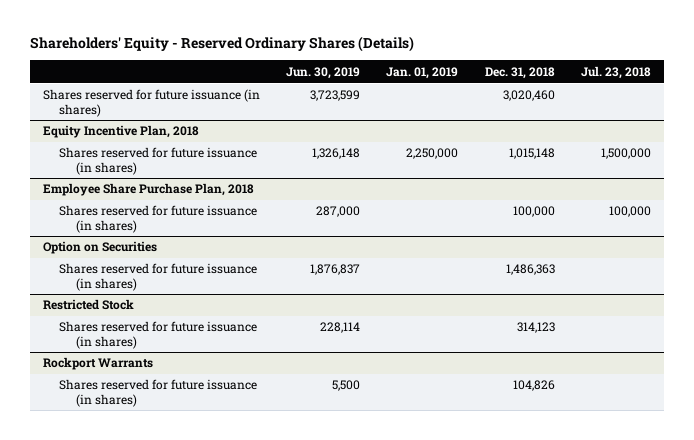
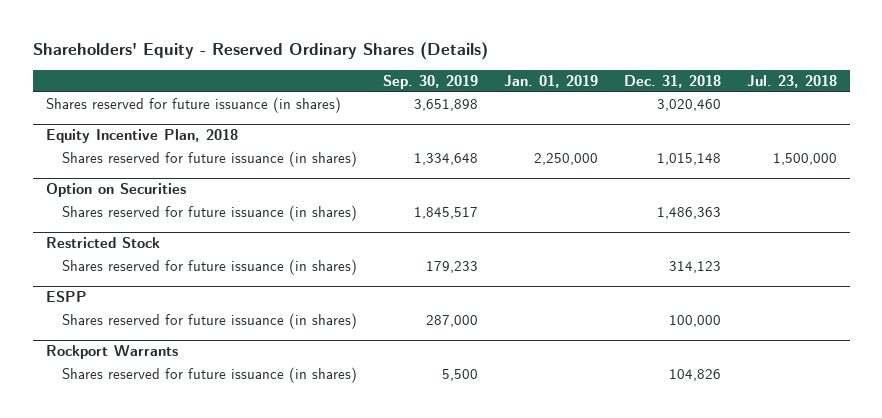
- | Jun. 30, 2019 | Jan. 01, 2019 | Dec. 31, 2018 | Jul. 23, 2018
+ | Sep. 30, 2019 | Jan. 01, 2019 | Dec. 31, 2018 | Jul. 23, 2018
- Employee Share Purchase Plan, 2018
- Shares reserved for future issuance (in shares) | 287,000 | | 100,000 | 100,000
+ ESPP
+ Shares reserved for future issuance (in shares) | 287,000 | | 100,000 |

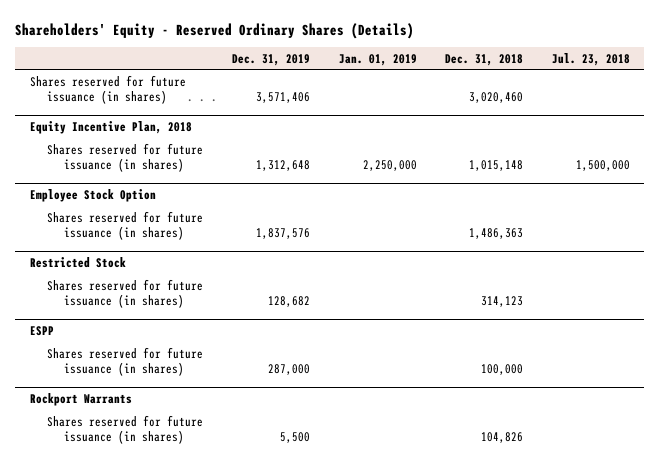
- | Sep. 30, 2019 | Jan. 01, 2019 | Dec. 31, 2018 | Jul. 23, 2018
+ | Dec. 31, 2019 | Jan. 01, 2019 | Dec. 31, 2018 | Jul. 23, 2018
- Option on Securities
+ Employee Stock Option

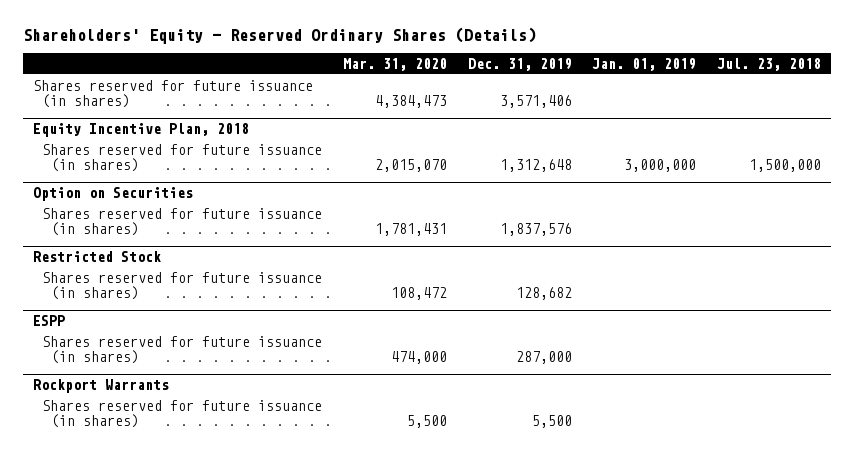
- | Dec. 31, 2019 | Jan. 01, 2019 | Dec. 31, 2018 | Jul. 23, 2018
+ | Mar. 31, 2020 | Dec. 31, 2019 | Jan. 01, 2019 | Jul. 23, 2018
@ Equity Incentive Plan, 2018
- Shares reserved for future issuance (in shares) | 1,312,648 | 2,250,000 | 1,015,148 | 1,500,000
- Employee Stock Option
@ Equity Incentive Plan, 2018
+ Shares reserved for future issuance (in shares) | 2,015,070 | 1,312,648 | 3,000,000 | 1,500,000
+ Option on Securities

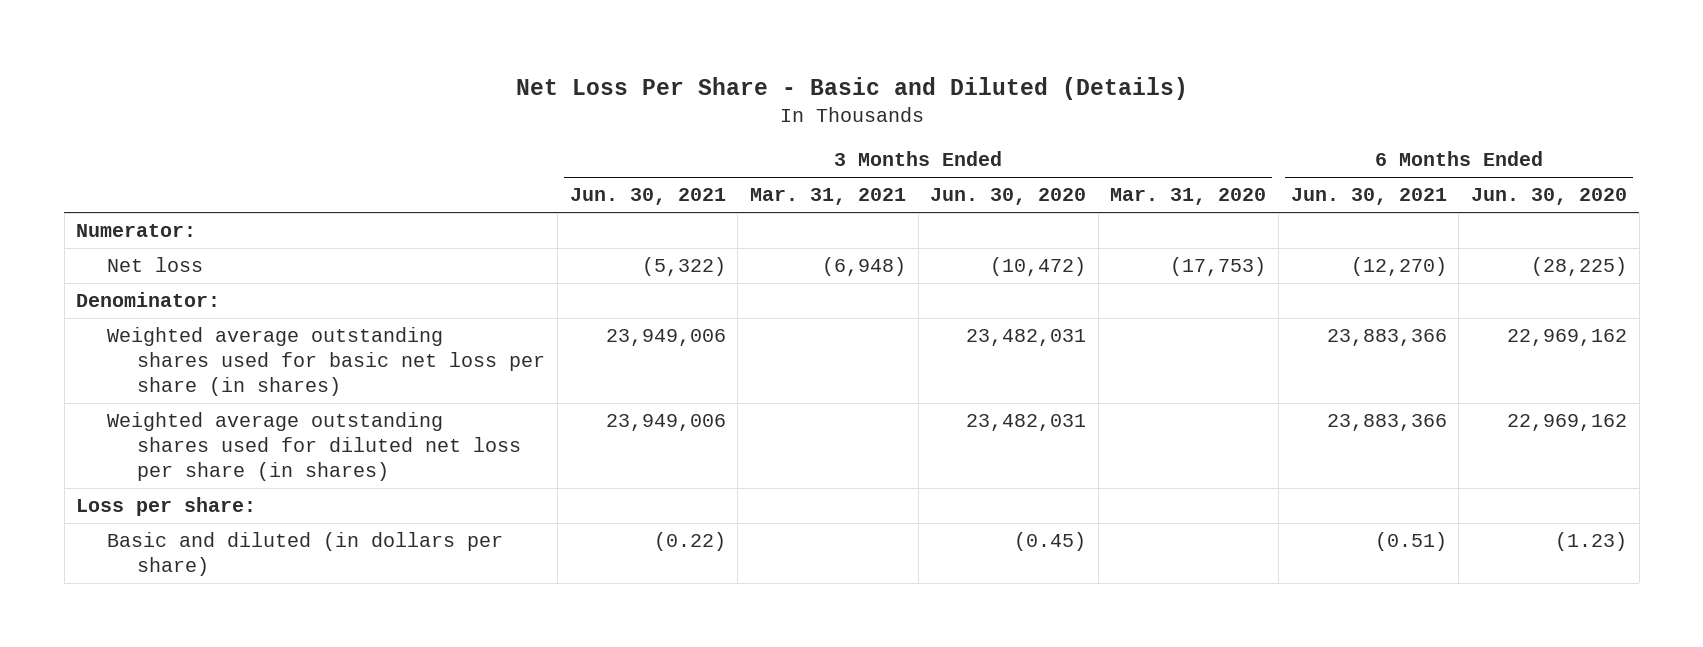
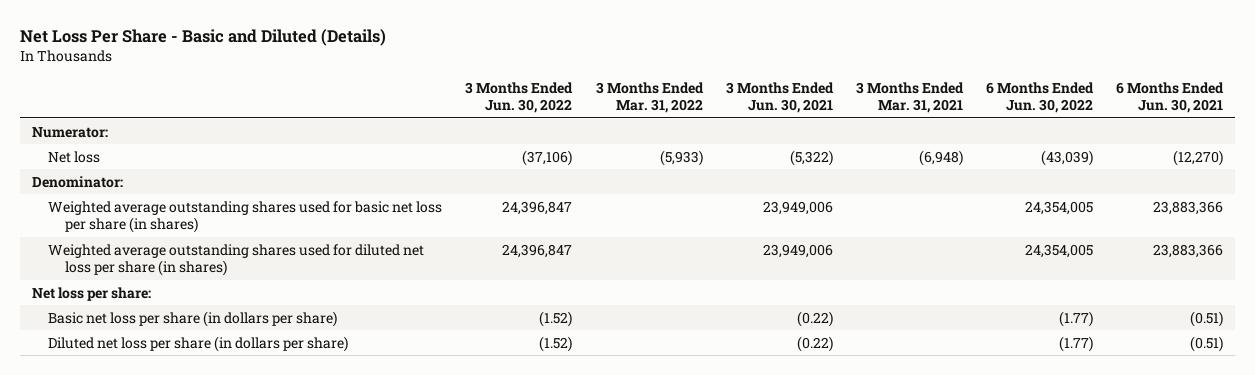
- | 3 Months Ended Jun. 30, 2021 | 3 Months Ended Mar. 31, 2021 | 3 Months Ended Jun. 30, 2020 | 3 Months Ended Mar. 31, 2020 | 6 Months Ended Jun. 30, 2021 | 6 Months Ended Jun. 30, 2020
+ | 3 Months Ended Jun. 30, 2022 | 3 Months Ended Mar. 31, 2022 | 3 Months Ended Jun. 30, 2021 | 3 Months Ended Mar. 31, 2021 | 6 Months Ended Jun. 30, 2022 | 6 Months Ended Jun. 30, 2021
- Loss per share:
- Basic and diluted (in dollars per share) | (0.22) | | (0.45) | | (0.51) | (1.23)
+ Net loss per share:
+ Basic net loss per share (in dollars per share) | (1.52) | | (0.22) | | (1.77) | (0.51)
+ Diluted net loss per share (in dollars per share) | (1.52) | | (0.22) | | (1.77) | (0.51)

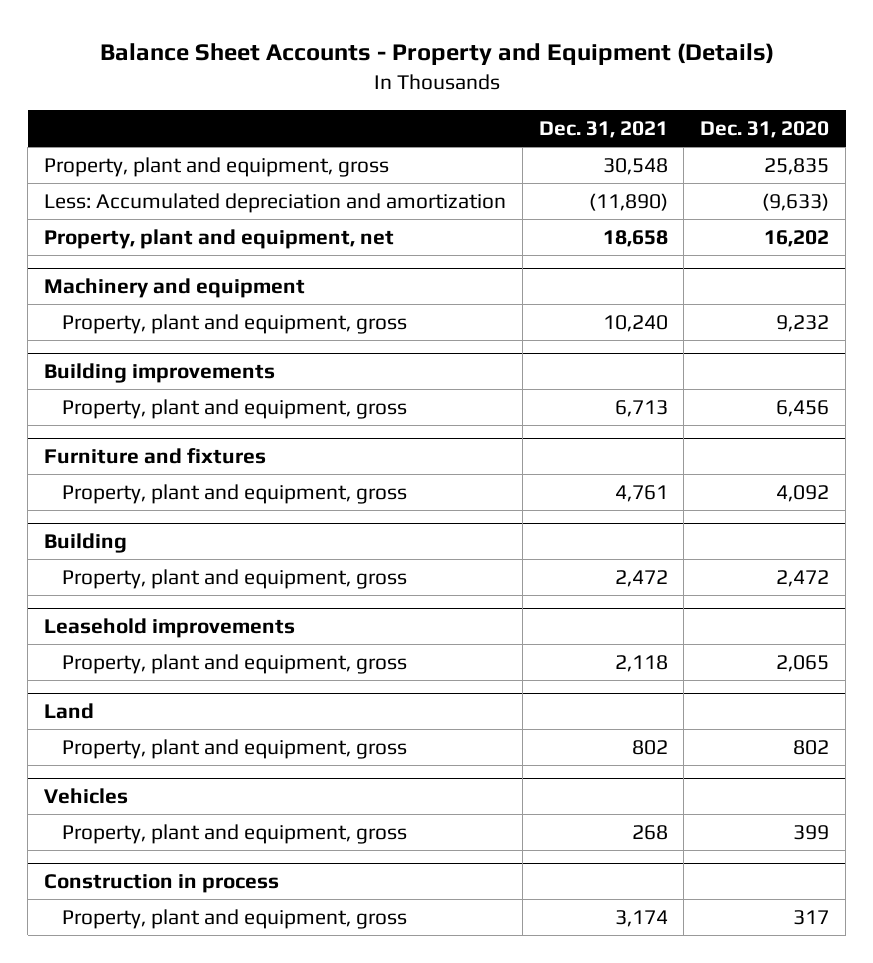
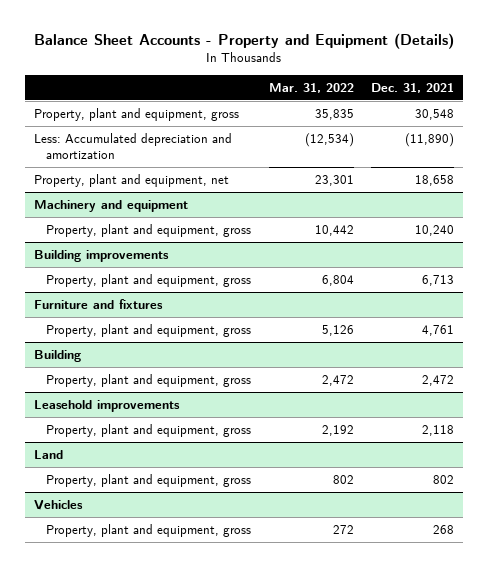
- | Dec. 31, 2021 | Dec. 31, 2020
+ | Mar. 31, 2022 | Dec. 31, 2021
- Construction in process
- Property, plant and equipment, gross | 3,174 | 317

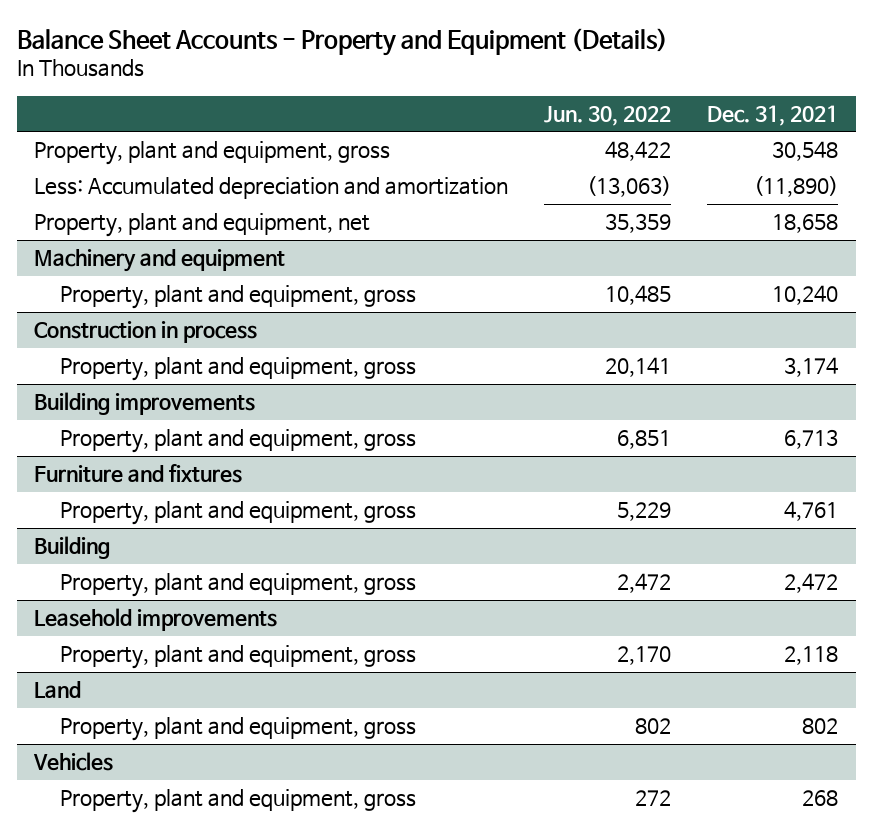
- | Mar. 31, 2022 | Dec. 31, 2021
+ | Jun. 30, 2022 | Dec. 31, 2021
+ Construction in process
+ Property, plant and equipment, gross | 20,141 | 3,174

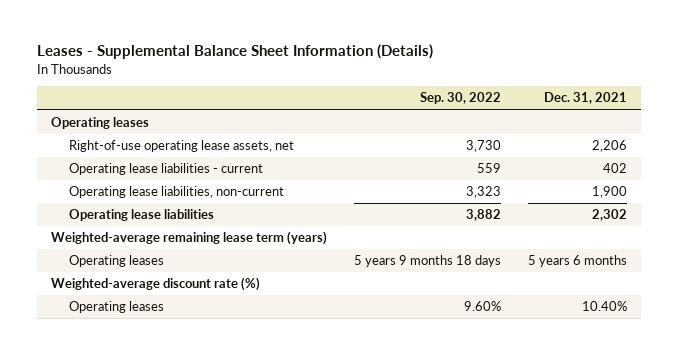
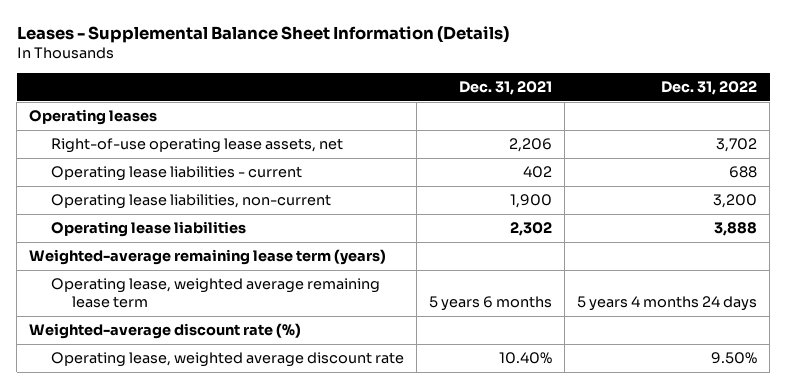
- | Sep. 30, 2022 | Dec. 31, 2021
+ | Dec. 31, 2021 | Dec. 31, 2022
- Operating leases | 5 years 9 months 18 days | 5 years 6 months
+ Operating lease, weighted average remaining lease term | 5 years 6 months | 5 years 4 months 24 days
- Operating leases | 9.60% | 10.40%
+ Operating lease, weighted average discount rate | 10.40% | 9.50%

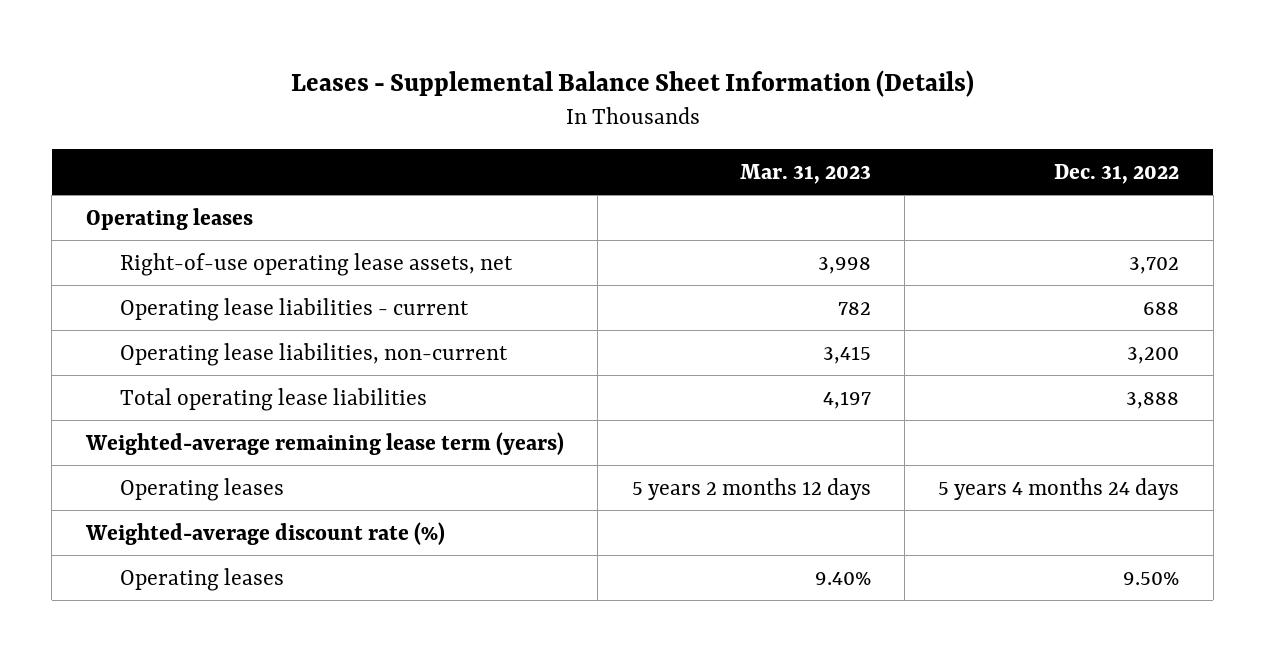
- | Dec. 31, 2021 | Dec. 31, 2022
+ | Mar. 31, 2023 | Dec. 31, 2022
- Operating lease liabilities | 2,302 | 3,888
+ Total operating lease liabilities | 4,197 | 3,888
- Operating lease, weighted average remaining lease term | 5 years 6 months | 5 years 4 months 24 days
+ Operating leases | 5 years 2 months 12 days | 5 years 4 months 24 days
- Operating lease, weighted average discount rate | 10.40% | 9.50%
+ Operating leases | 9.40% | 9.50%

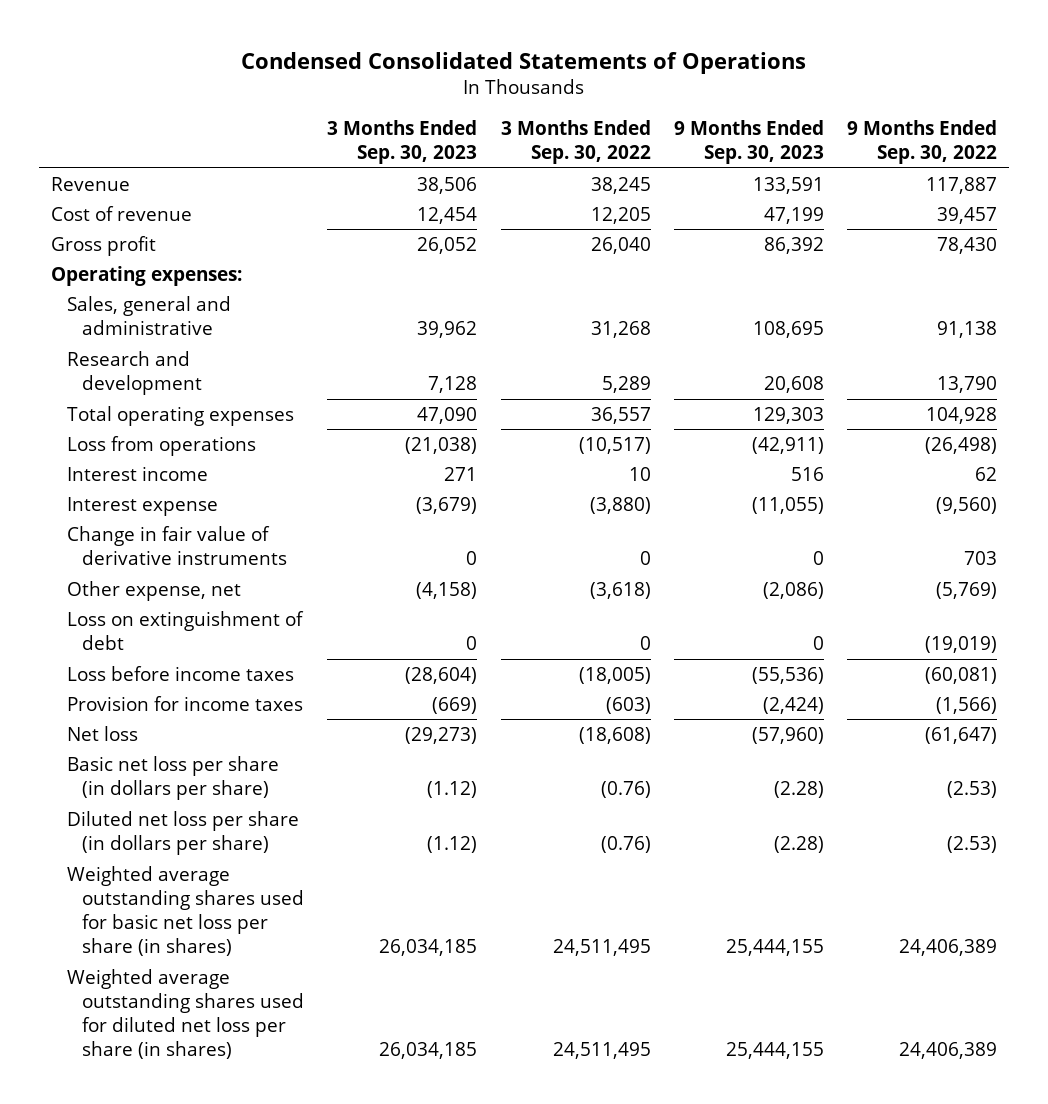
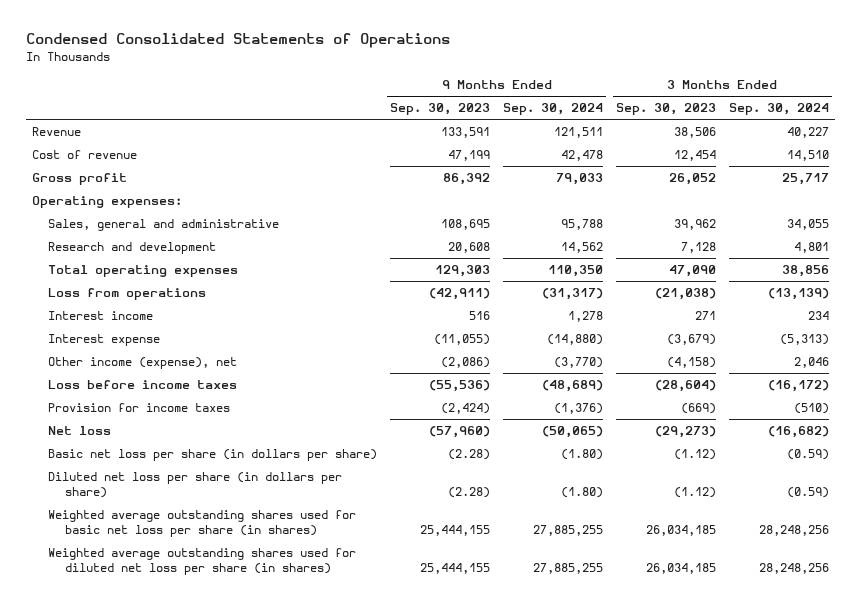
- | 3 Months Ended Sep. 30, 2023 | 3 Months Ended Sep. 30, 2022 | 9 Months Ended Sep. 30, 2023 | 9 Months Ended Sep. 30, 2022
+ | 9 Months Ended Sep. 30, 2023 | 9 Months Ended Sep. 30, 2024 | 3 Months Ended Sep. 30, 2023 | 3 Months Ended Sep. 30, 2024
- Change in fair value of derivative instruments | 0 | 0 | 0 | 703
- Other expense, net | (4,158) | (3,618) | (2,086) | (5,769)
- Loss on extinguishment of debt | 0 | 0 | 0 | (19,019)
+ Other income (expense), net | (2,086) | (3,770) | (4,158) | 2,046

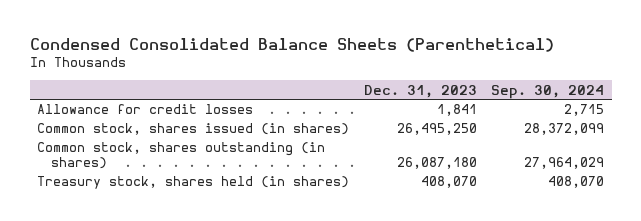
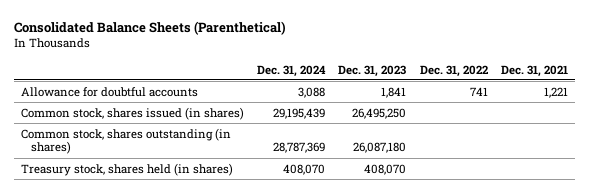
- Condensed Consolidated Balance Sheets (Parenthetical)
+ Consolidated Balance Sheets (Parenthetical)
- | Dec. 31, 2023 | Sep. 30, 2024
+ | Dec. 31, 2024 | Dec. 31, 2023 | Dec. 31, 2022 | Dec. 31, 2021
- Allowance for credit losses | 1,841 | 2,715
+ Allowance for doubtful accounts | 3,088 | 1,841 | 741 | 1,221

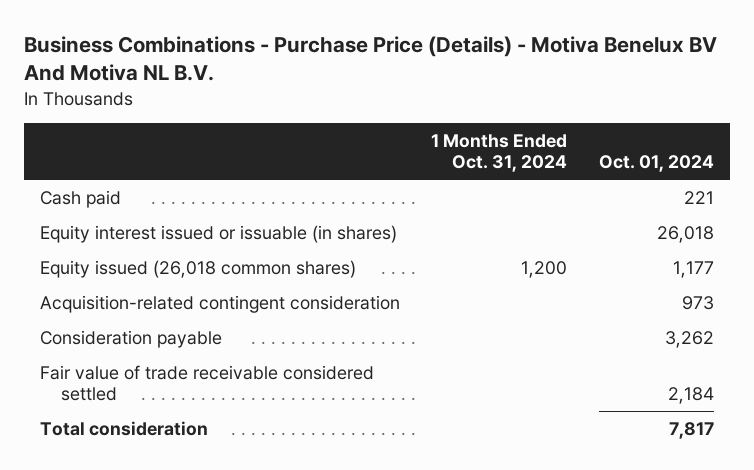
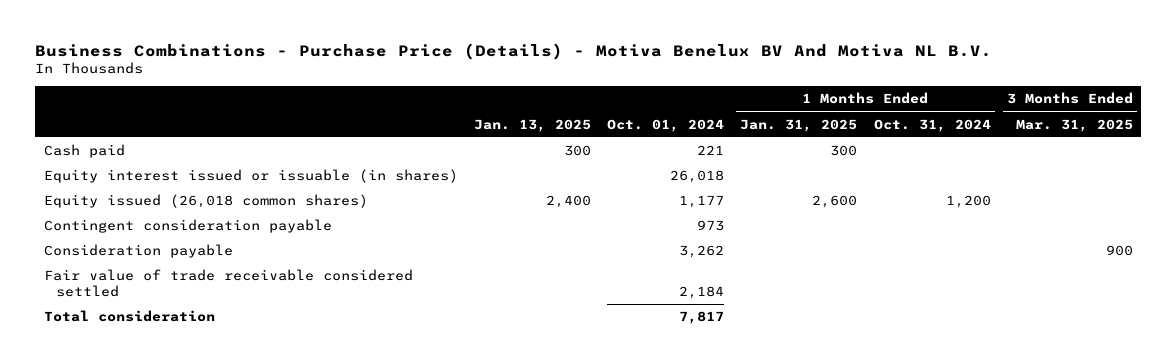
- | 1 Months Ended Oct. 31, 2024 | Oct. 01, 2024
+ | Jan. 13, 2025 | Oct. 01, 2024 | 1 Months Ended Jan. 31, 2025 | 1 Months Ended Oct. 31, 2024 | 3 Months Ended Mar. 31, 2025
- Acquisition-related contingent consideration | | 973
+ Contingent consideration payable | | 973 | | |

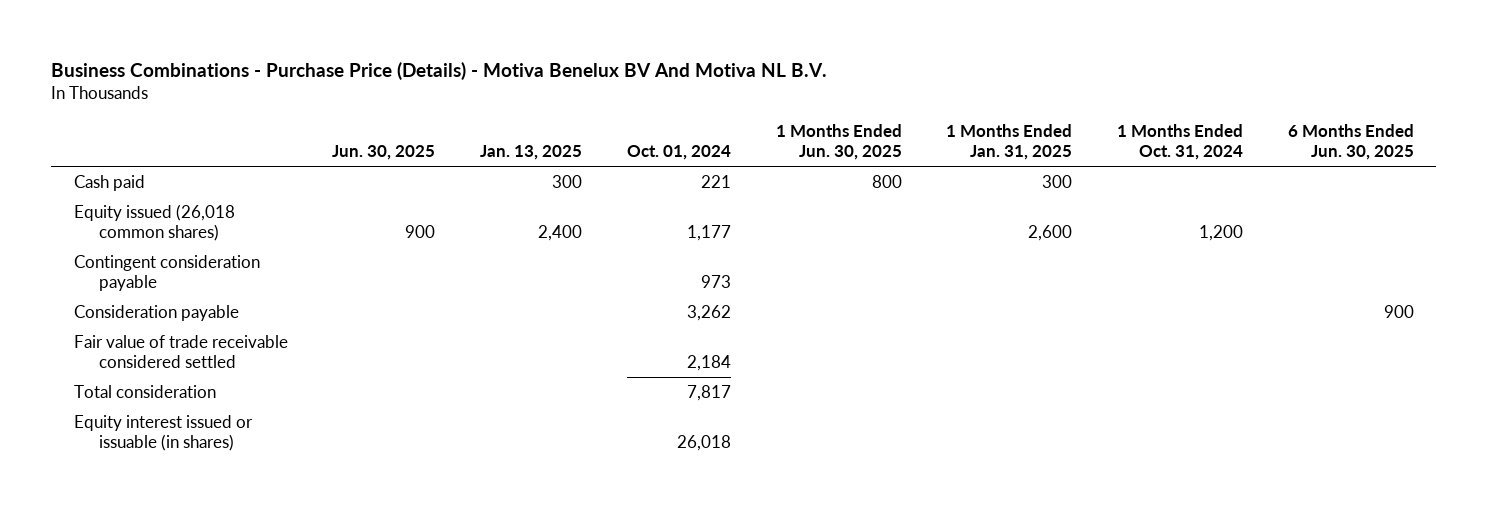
- | Jan. 13, 2025 | Oct. 01, 2024 | 1 Months Ended Jan. 31, 2025 | 1 Months Ended Oct. 31, 2024 | 3 Months Ended Mar. 31, 2025
+ | Jun. 30, 2025 | Jan. 13, 2025 | Oct. 01, 2024 | 1 Months Ended Jun. 30, 2025 | 1 Months Ended Jan. 31, 2025 | 1 Months Ended Oct. 31, 2024 | 6 Months Ended Jun. 30, 2025
moved down: Equity interest issued or issuable (in shares) | | | 26,018 | | | |

